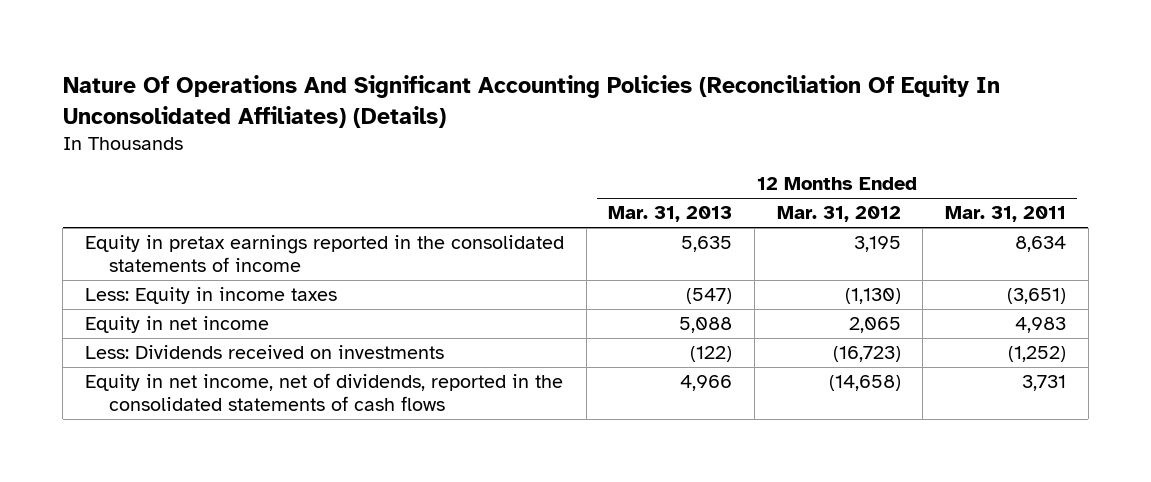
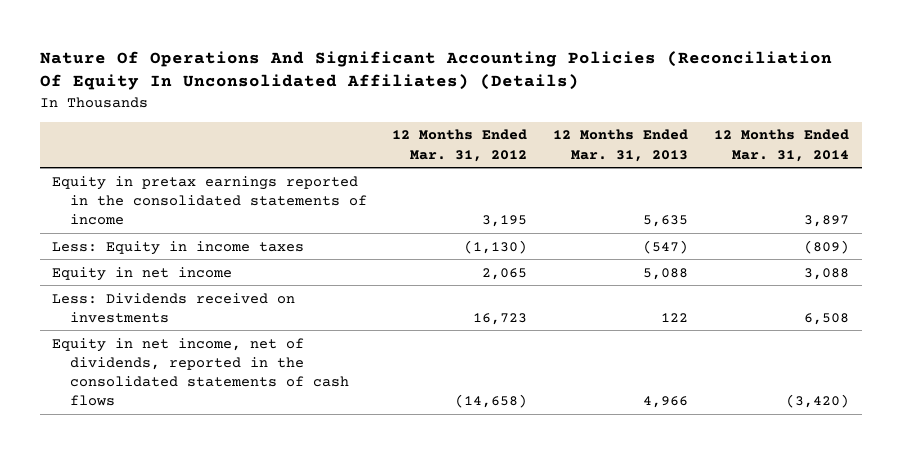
- | 12 Months Ended Mar. 31, 2013 | 12 Months Ended Mar. 31, 2012 | 12 Months Ended Mar. 31, 2011
+ | 12 Months Ended Mar. 31, 2012 | 12 Months Ended Mar. 31, 2013 | 12 Months Ended Mar. 31, 2014
- Less: Dividends received on investments | (122) | (16,723) | (1,252)
+ Less: Dividends received on investments | 16,723 | 122 | 6,508

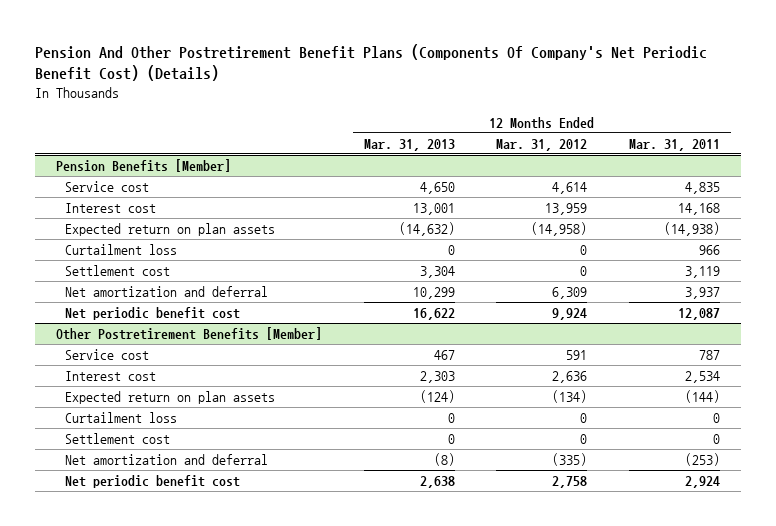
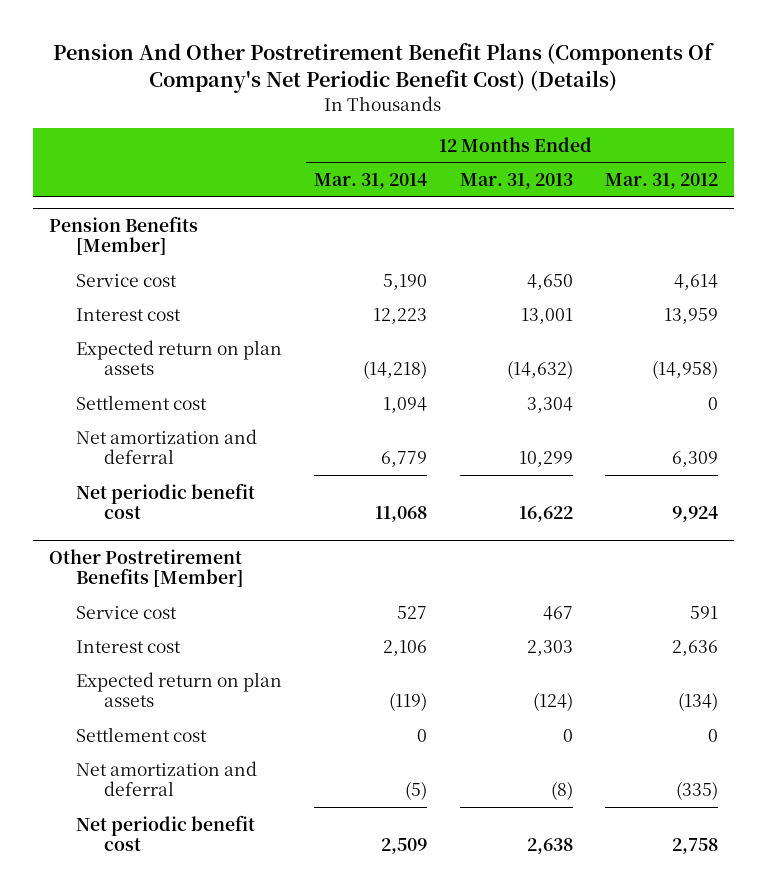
- | 12 Months Ended Mar. 31, 2013 | 12 Months Ended Mar. 31, 2012 | 12 Months Ended Mar. 31, 2011
+ | 12 Months Ended Mar. 31, 2014 | 12 Months Ended Mar. 31, 2013 | 12 Months Ended Mar. 31, 2012
@ Pension Benefits [Member]
- Curtailment loss | 0 | 0 | 966
@ Other Postretirement Benefits [Member]
- Curtailment loss | 0 | 0 | 0

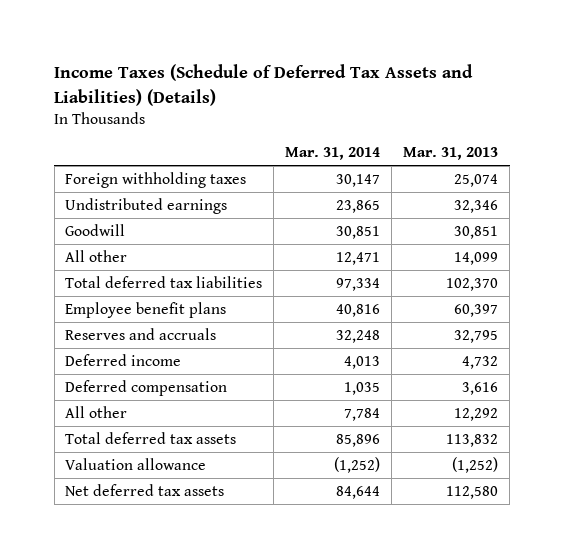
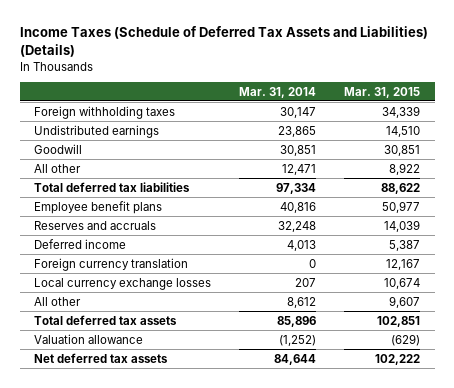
- | Mar. 31, 2014 | Mar. 31, 2013
+ | Mar. 31, 2014 | Mar. 31, 2015
- Deferred compensation | 1,035 | 3,616
- All other | 7,784 | 12,292
+ Foreign currency translation | 0 | 12,167
+ Local currency exchange losses | 207 | 10,674
+ All other | 8,612 | 9,607

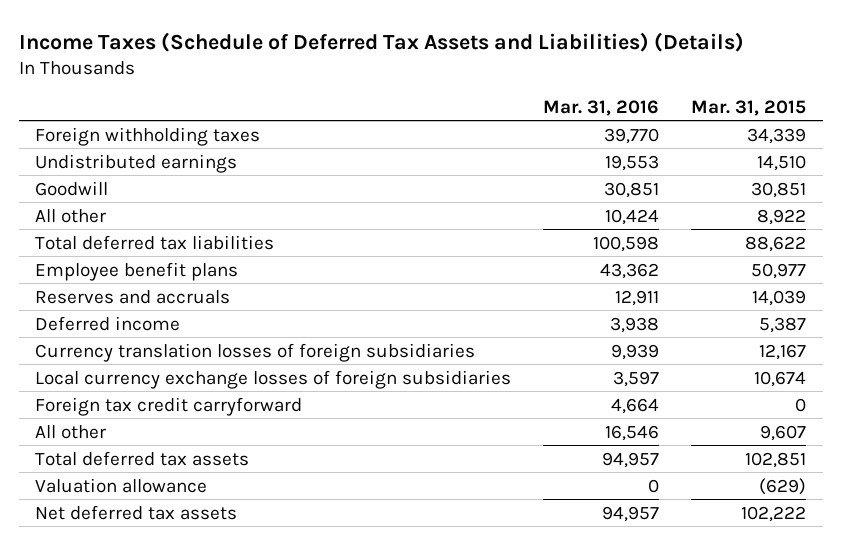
- | Mar. 31, 2014 | Mar. 31, 2015
+ | Mar. 31, 2016 | Mar. 31, 2015
- Foreign currency translation | 0 | 12,167
- Local currency exchange losses | 207 | 10,674
+ Currency translation losses of foreign subsidiaries | 9,939 | 12,167
+ Local currency exchange losses of foreign subsidiaries | 3,597 | 10,674
+ Foreign tax credit carryforward | 4,664 | 0

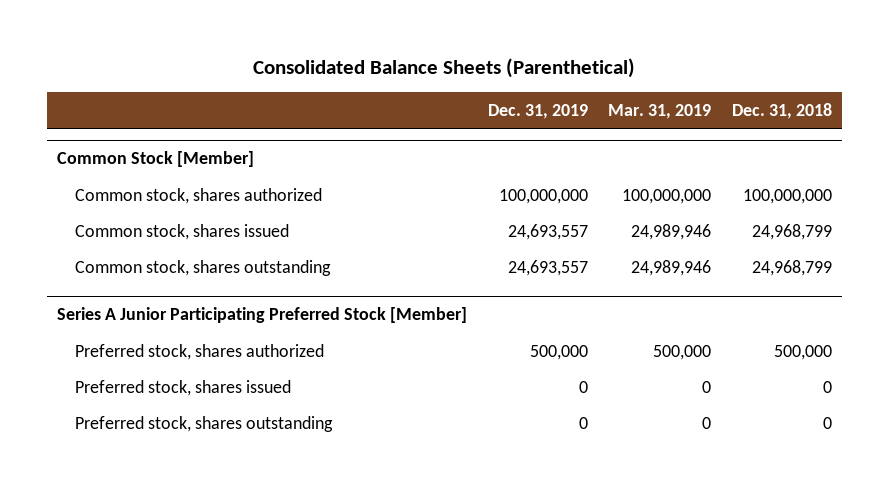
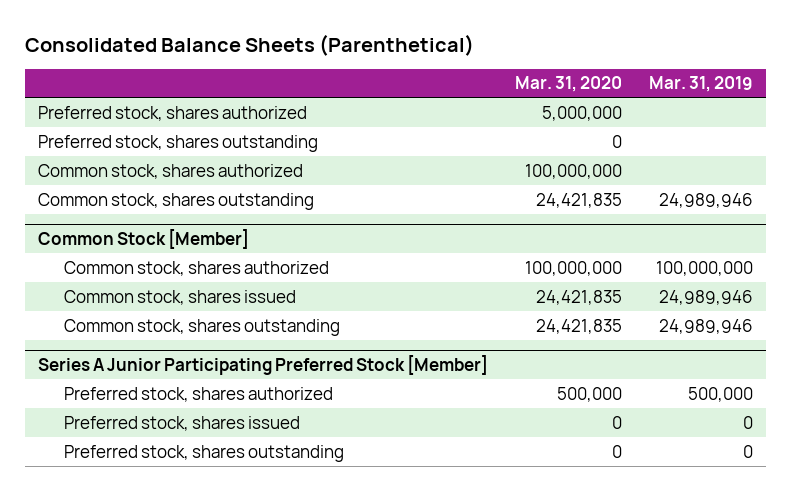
- | Dec. 31, 2019 | Mar. 31, 2019 | Dec. 31, 2018
+ | Mar. 31, 2020 | Mar. 31, 2019
+ Preferred stock, shares authorized | 5,000,000 |
+ Preferred stock, shares outstanding | 0 |
+ Common stock, shares authorized | 100,000,000 |
+ Common stock, shares outstanding | 24,421,835 | 24,989,946

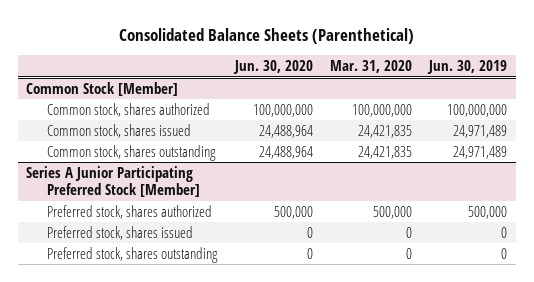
- | Mar. 31, 2020 | Mar. 31, 2019
+ | Jun. 30, 2020 | Mar. 31, 2020 | Jun. 30, 2019
- Preferred stock, shares authorized | 5,000,000 |
- Preferred stock, shares outstanding | 0 |
- Common stock, shares authorized | 100,000,000 |
- Common stock, shares outstanding | 24,421,835 | 24,989,946

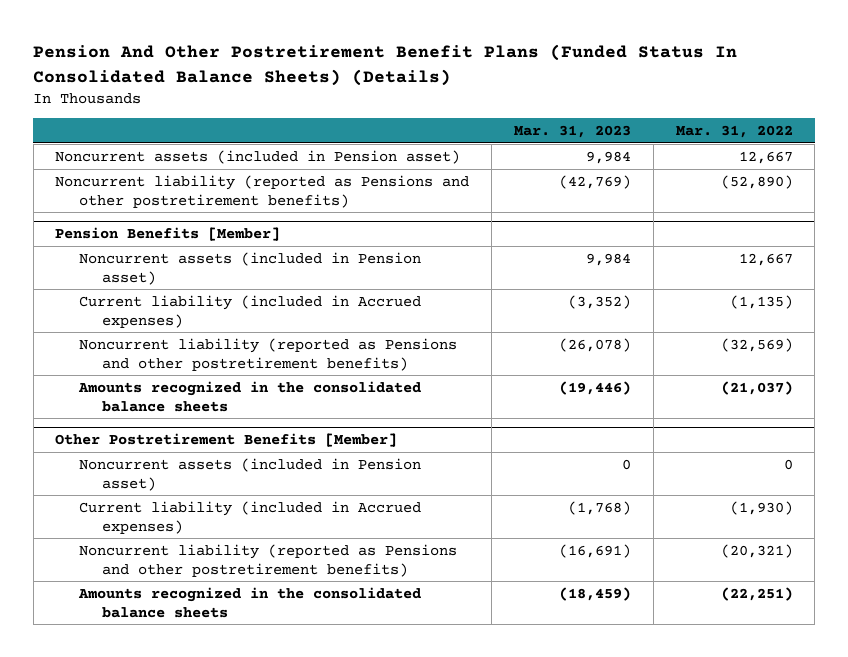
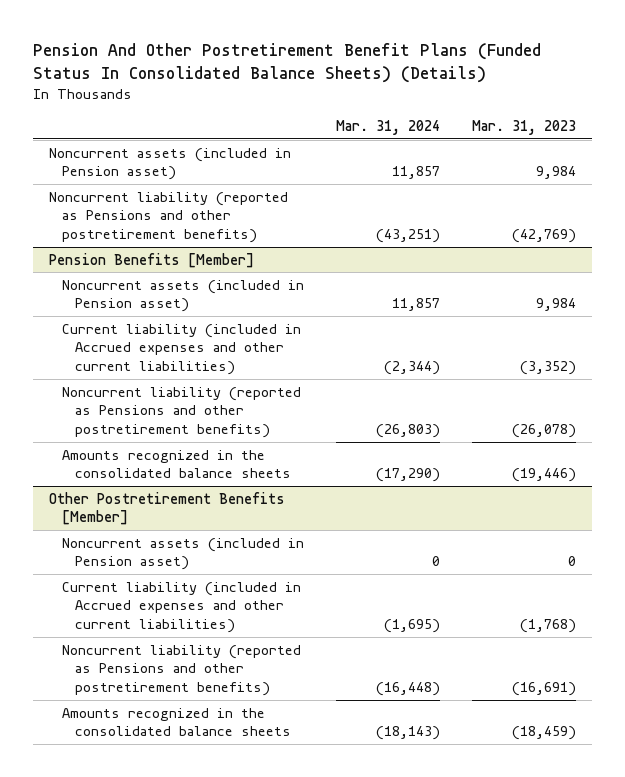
- | Mar. 31, 2023 | Mar. 31, 2022
+ | Mar. 31, 2024 | Mar. 31, 2023
@ Pension Benefits [Member]
- Current liability (included in Accrued expenses) | (3,352) | (1,135)
+ Current liability (included in Accrued expenses and other current liabilities) | (2,344) | (3,352)
@ Other Postretirement Benefits [Member]
- Current liability (included in Accrued expenses) | (1,768) | (1,930)
+ Current liability (included in Accrued expenses and other current liabilities) | (1,695) | (1,768)

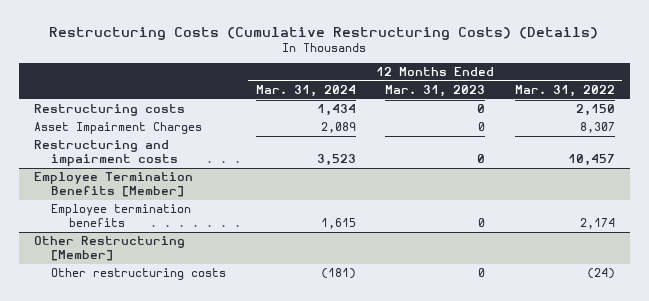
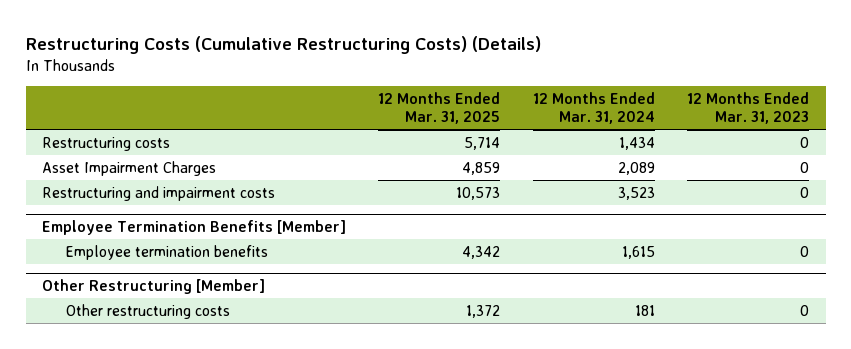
- | 12 Months Ended Mar. 31, 2024 | 12 Months Ended Mar. 31, 2023 | 12 Months Ended Mar. 31, 2022
+ | 12 Months Ended Mar. 31, 2025 | 12 Months Ended Mar. 31, 2024 | 12 Months Ended Mar. 31, 2023
@ Other Restructuring [Member]
- Other restructuring costs | (181) | 0 | (24)
+ Other restructuring costs | 1,372 | 181 | 0

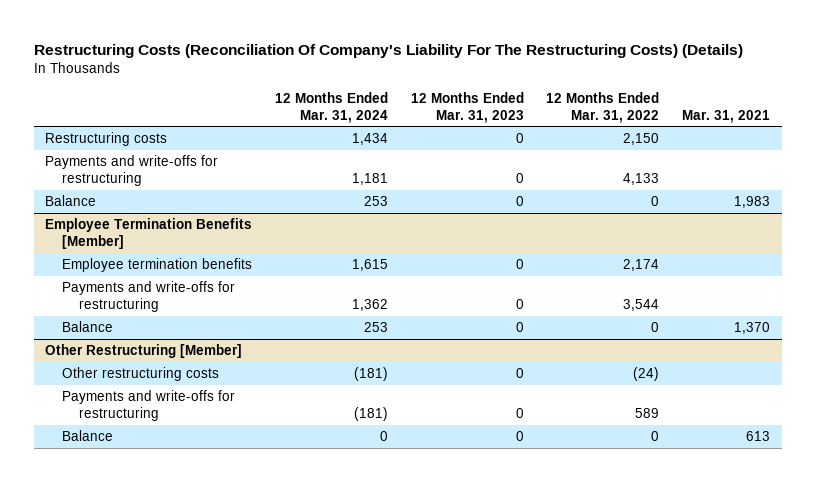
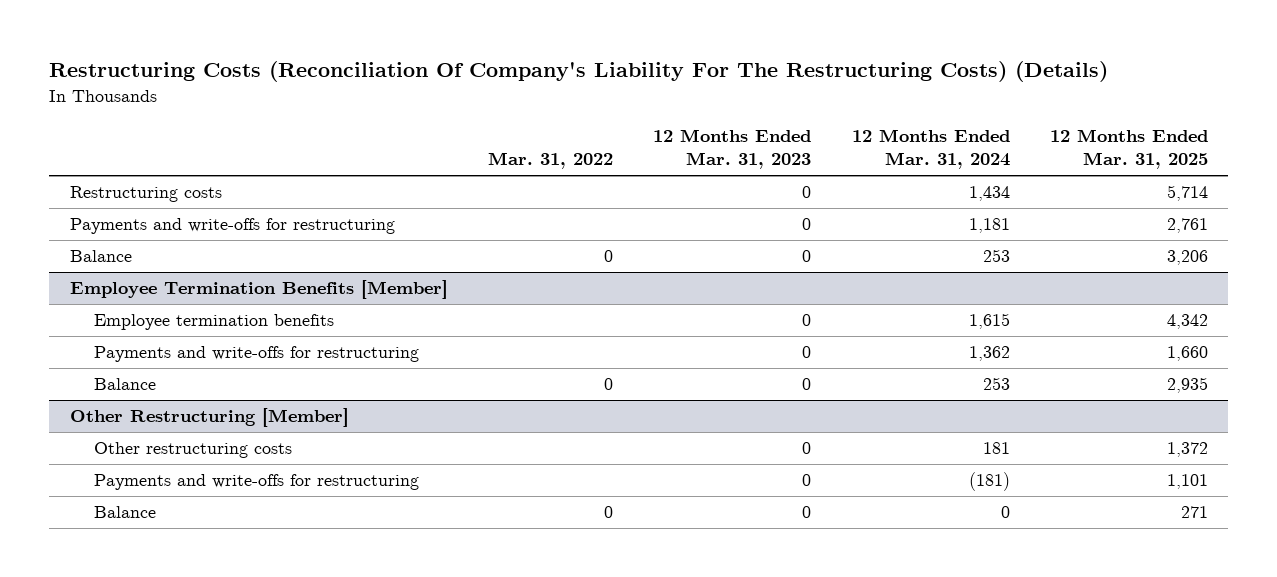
- | 12 Months Ended Mar. 31, 2024 | 12 Months Ended Mar. 31, 2023 | 12 Months Ended Mar. 31, 2022 | Mar. 31, 2021
+ | Mar. 31, 2022 | 12 Months Ended Mar. 31, 2023 | 12 Months Ended Mar. 31, 2024 | 12 Months Ended Mar. 31, 2025
@ Other Restructuring [Member]
- Other restructuring costs | (181) | 0 | (24) |
+ Other restructuring costs | | 0 | 181 | 1,372

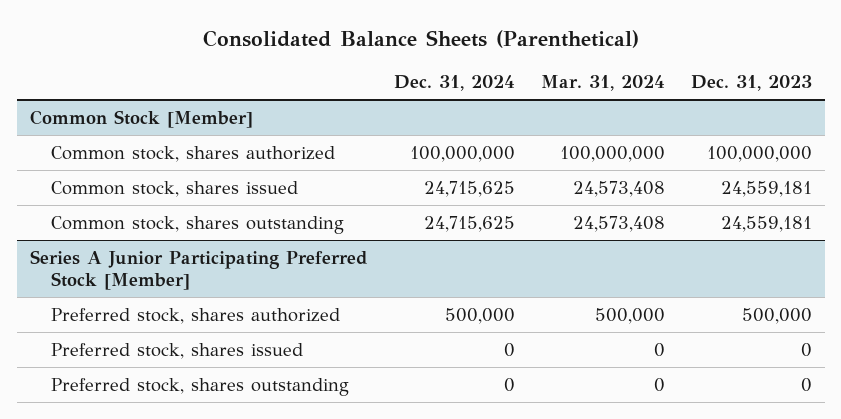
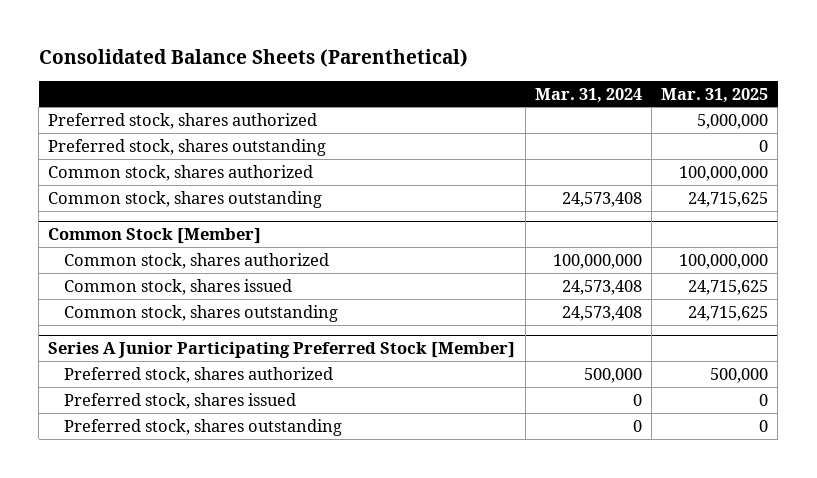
- | Dec. 31, 2024 | Mar. 31, 2024 | Dec. 31, 2023
+ | Mar. 31, 2024 | Mar. 31, 2025
+ Preferred stock, shares authorized | | 5,000,000
+ Preferred stock, shares outstanding | | 0
+ Common stock, shares authorized | | 100,000,000
+ Common stock, shares outstanding | 24,573,408 | 24,715,625

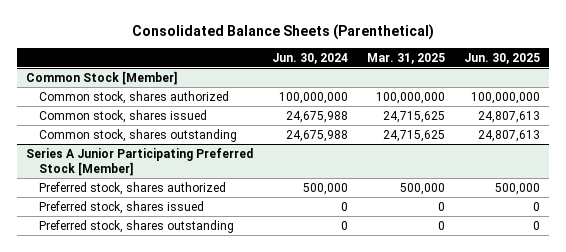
- | Mar. 31, 2024 | Mar. 31, 2025
+ | Jun. 30, 2024 | Mar. 31, 2025 | Jun. 30, 2025
- Preferred stock, shares authorized | | 5,000,000
- Preferred stock, shares outstanding | | 0
- Common stock, shares authorized | | 100,000,000
- Common stock, shares outstanding | 24,573,408 | 24,715,625

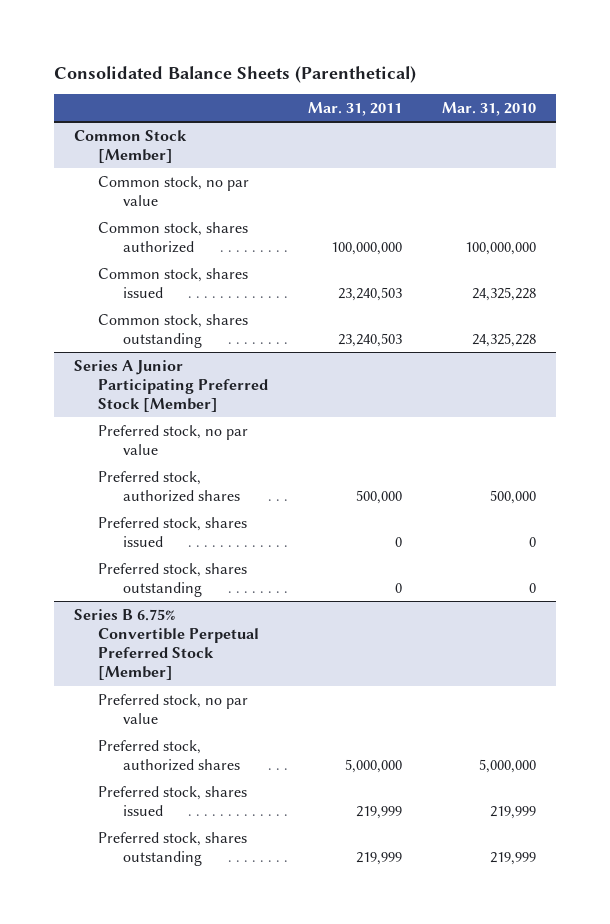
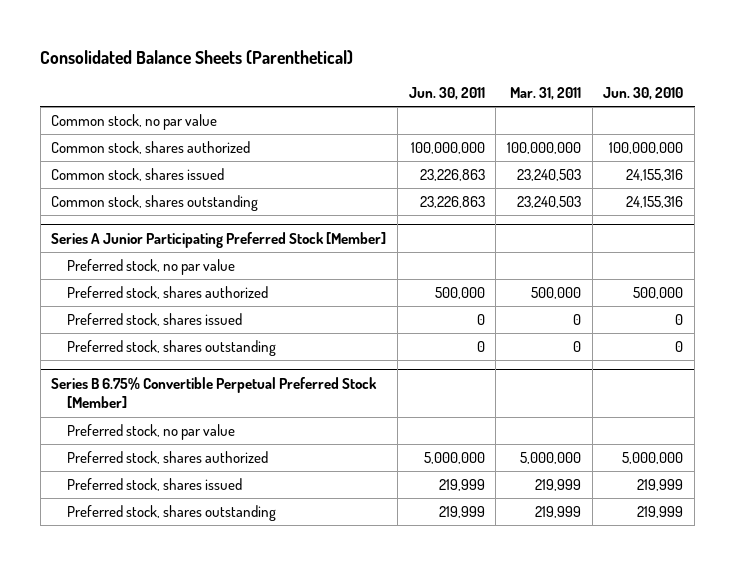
- | Mar. 31, 2011 | Mar. 31, 2010
+ | Jun. 30, 2011 | Mar. 31, 2011 | Jun. 30, 2010
- Common Stock [Member]
@ Series A Junior Participating Preferred Stock [Member]
- Preferred stock, authorized shares | 500,000 | 500,000
+ Preferred stock, shares authorized | 500,000 | 500,000 | 500,000
@ Series B 6.75% Convertible Perpetual Preferred Stock [Member]
- Preferred stock, authorized shares | 5,000,000 | 5,000,000
+ Preferred stock, shares authorized | 5,000,000 | 5,000,000 | 5,000,000

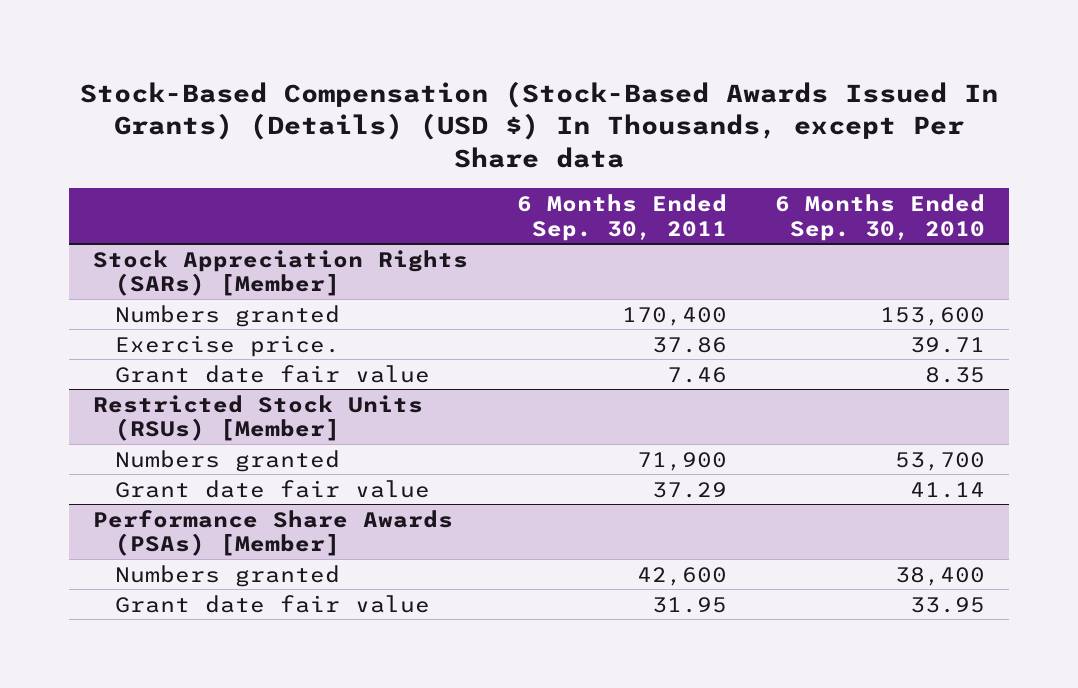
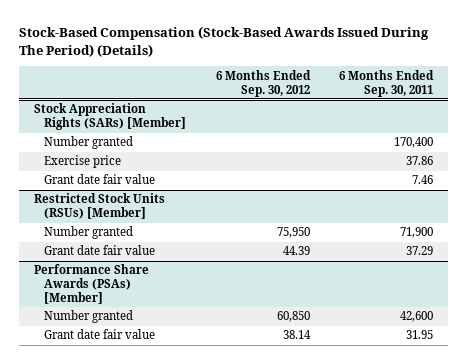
- Stock-Based Compensation (Stock-Based Awards Issued In Grants) (Details) (USD $) In Thousands, except Per Share data
+ Stock-Based Compensation (Stock-Based Awards Issued During The Period) (Details)
- | 6 Months Ended Sep. 30, 2011 | 6 Months Ended Sep. 30, 2010
+ | 6 Months Ended Sep. 30, 2012 | 6 Months Ended Sep. 30, 2011
@ Stock Appreciation Rights (SARs) [Member]
- Numbers granted | 170,400 | 153,600
- Exercise price. | 37.86 | 39.71
+ Number granted | | 170,400
+ Exercise price | | 37.86
@ Restricted Stock Units (RSUs) [Member]
- Numbers granted | 71,900 | 53,700
+ Number granted | 75,950 | 71,900
@ Performance Share Awards (PSAs) [Member]
- Numbers granted | 42,600 | 38,400
+ Number granted | 60,850 | 42,600

